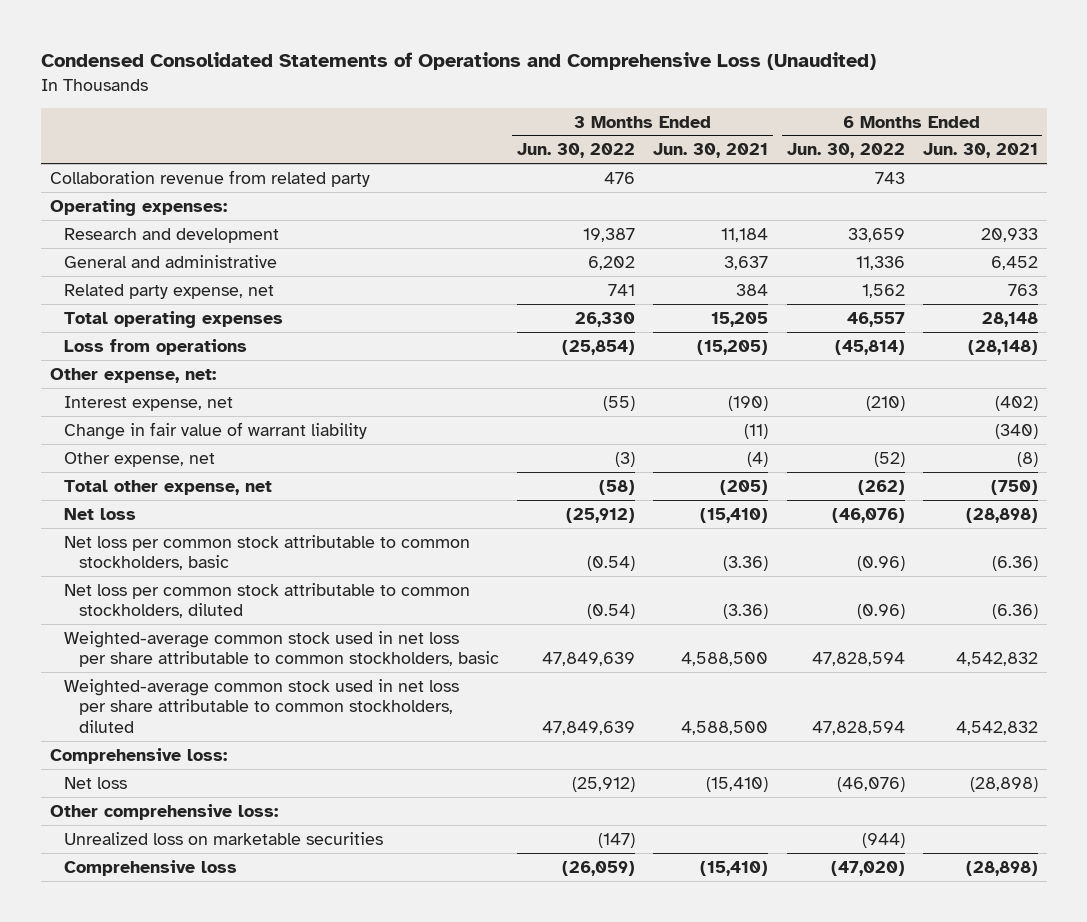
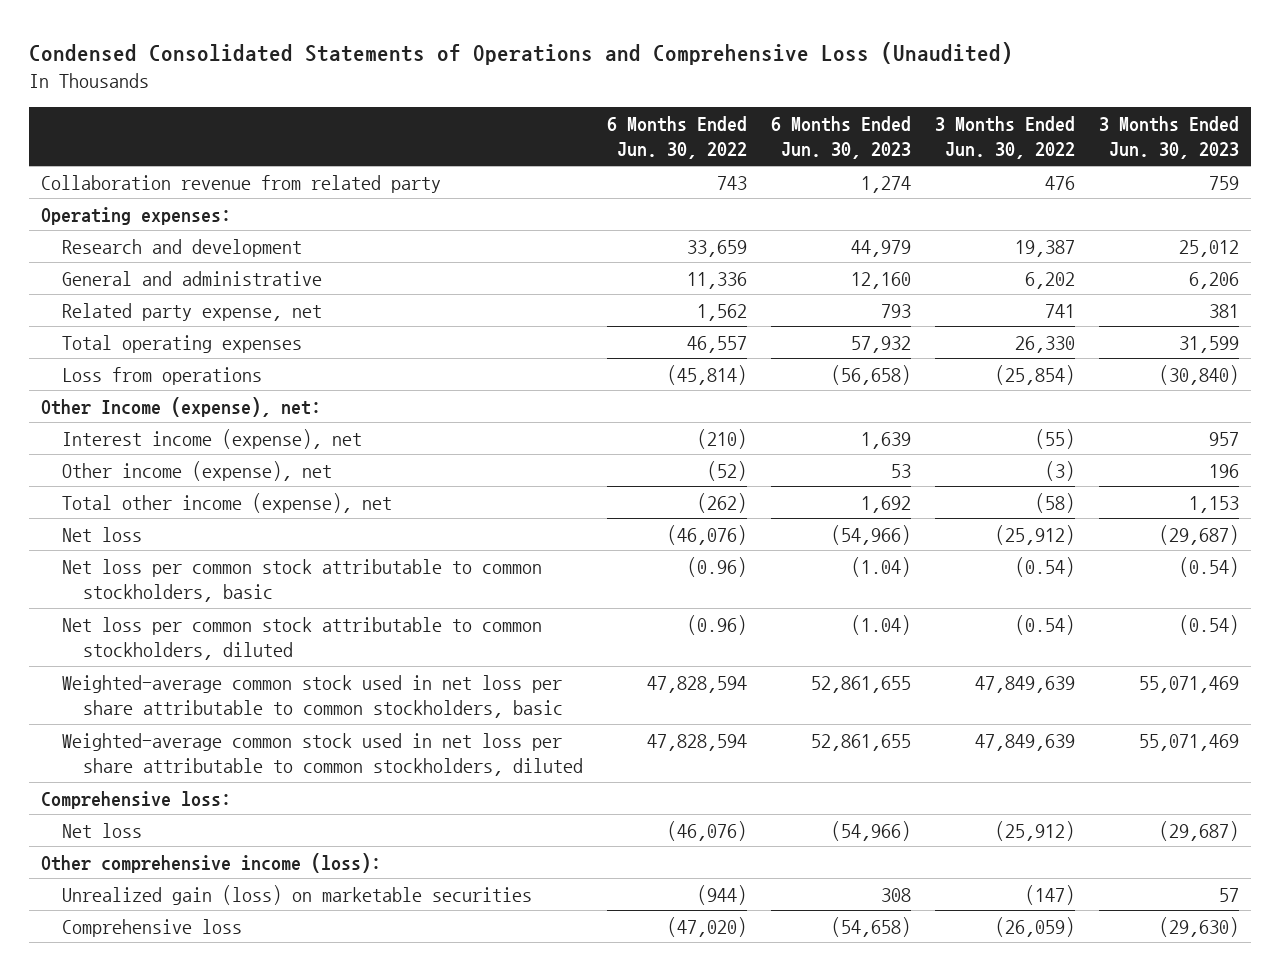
- | 3 Months Ended Jun. 30, 2022 | 3 Months Ended Jun. 30, 2021 | 6 Months Ended Jun. 30, 2022 | 6 Months Ended Jun. 30, 2021
+ | 6 Months Ended Jun. 30, 2022 | 6 Months Ended Jun. 30, 2023 | 3 Months Ended Jun. 30, 2022 | 3 Months Ended Jun. 30, 2023
- Other expense, net:
- Interest expense, net | (55) | (190) | (210) | (402)
- Change in fair value of warrant liability | | (11) | | (340)
- Other expense, net | (3) | (4) | (52) | (8)
- Total other expense, net | (58) | (205) | (262) | (750)
+ Other Income (expense), net:
+ Interest income (expense), net | (210) | 1,639 | (55) | 957
+ Other income (expense), net | (52) | 53 | (3) | 196
+ Total other income (expense), net | (262) | 1,692 | (58) | 1,153
- Other comprehensive loss:
- Unrealized loss on marketable securities | (147) | | (944) |
+ Other comprehensive income (loss):
+ Unrealized gain (loss) on marketable securities | (944) | 308 | (147) | 57

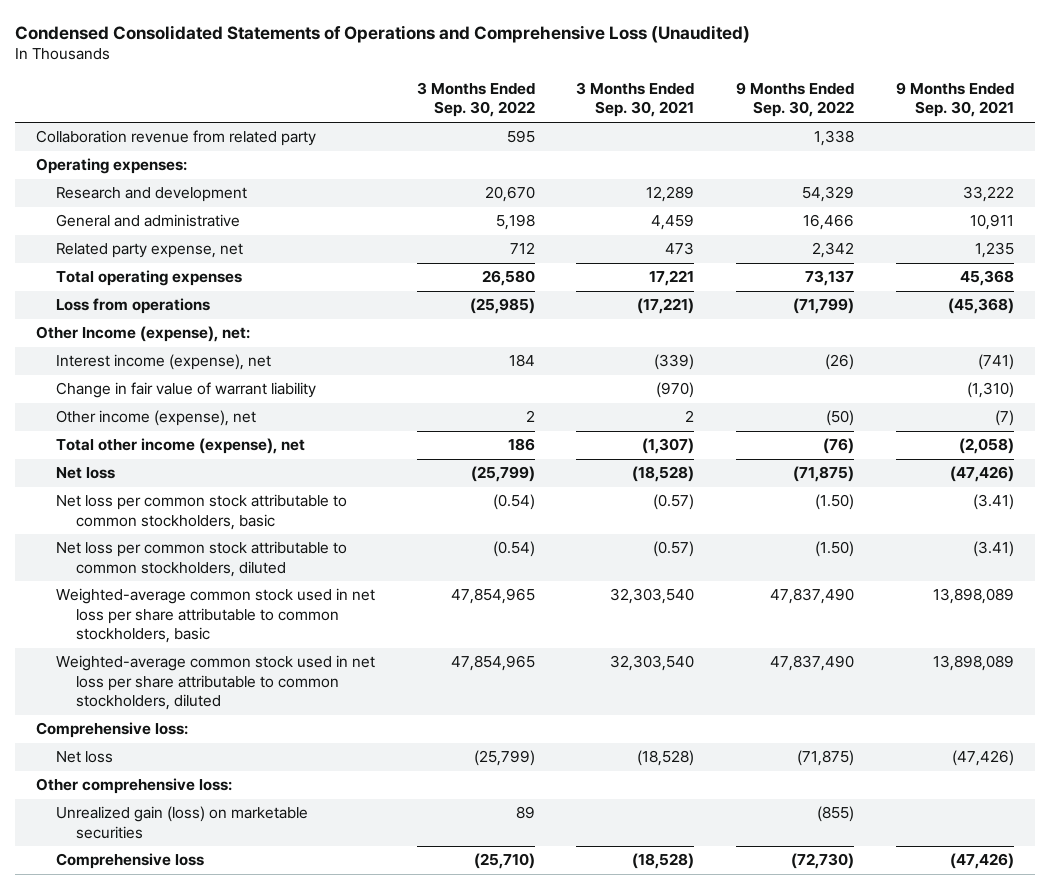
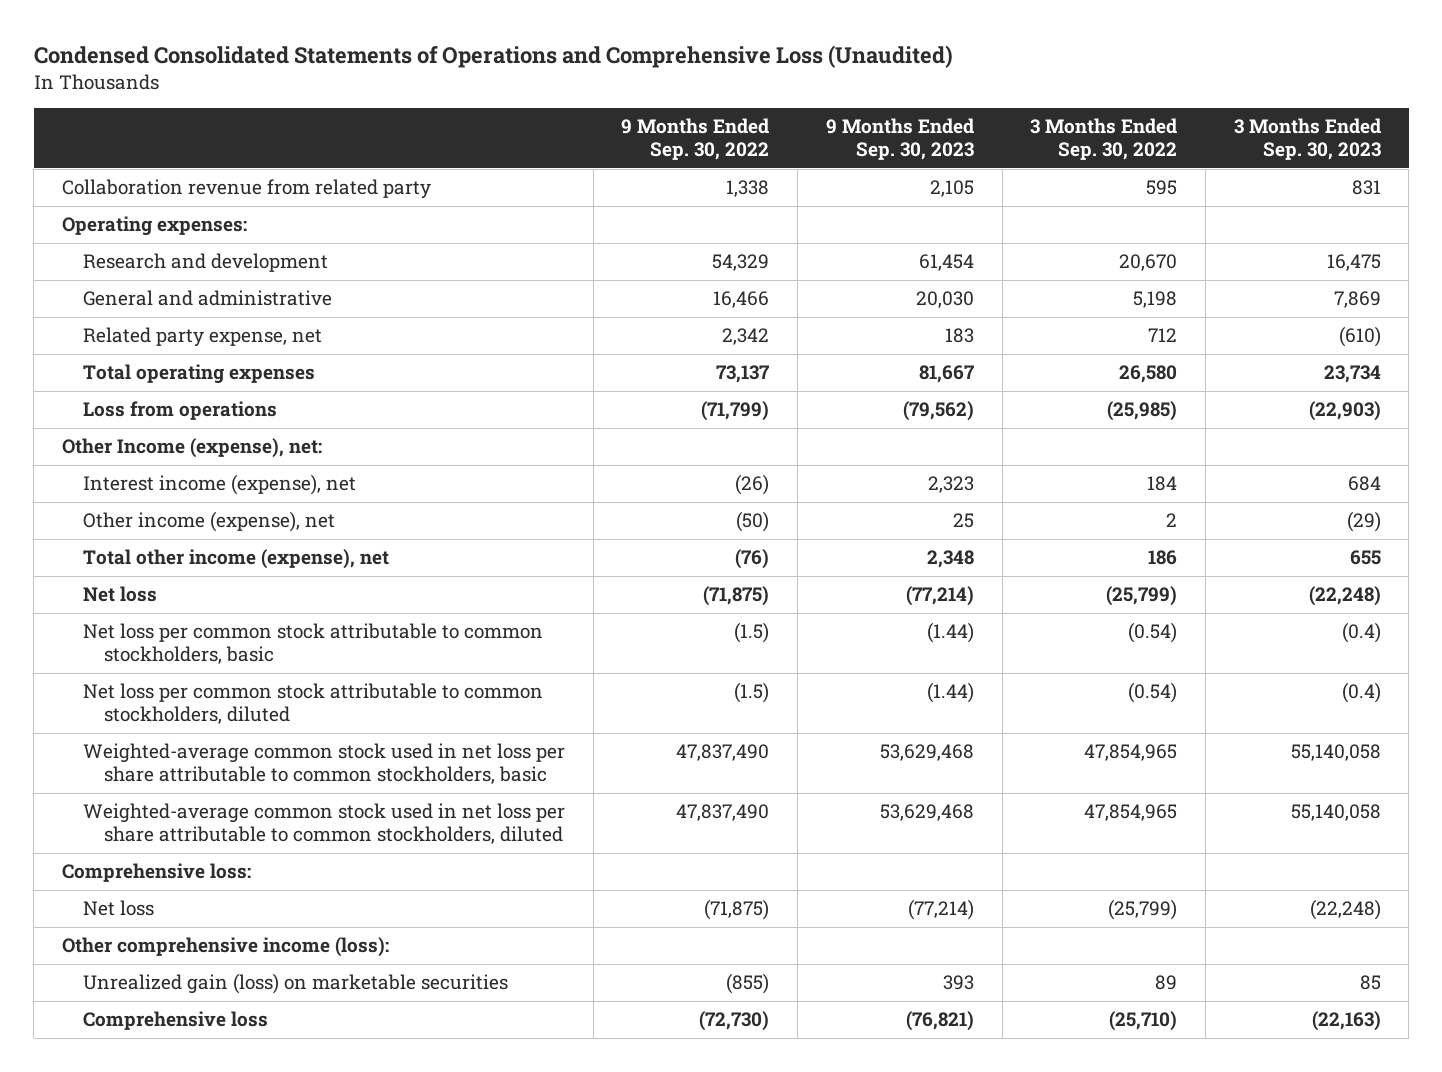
- | 3 Months Ended Sep. 30, 2022 | 3 Months Ended Sep. 30, 2021 | 9 Months Ended Sep. 30, 2022 | 9 Months Ended Sep. 30, 2021
+ | 9 Months Ended Sep. 30, 2022 | 9 Months Ended Sep. 30, 2023 | 3 Months Ended Sep. 30, 2022 | 3 Months Ended Sep. 30, 2023
- Change in fair value of warrant liability | | (970) | | (1,310)
- Net loss per common stock attributable to common stockholders, basic | (0.54) | (0.57) | (1.50) | (3.41)
- Net loss per common stock attributable to common stockholders, diluted | (0.54) | (0.57) | (1.50) | (3.41)
+ Net loss per common stock attributable to common stockholders, basic | (1.5) | (1.44) | (0.54) | (0.4)
+ Net loss per common stock attributable to common stockholders, diluted | (1.5) | (1.44) | (0.54) | (0.4)
- Other comprehensive loss:
+ Other comprehensive income (loss):

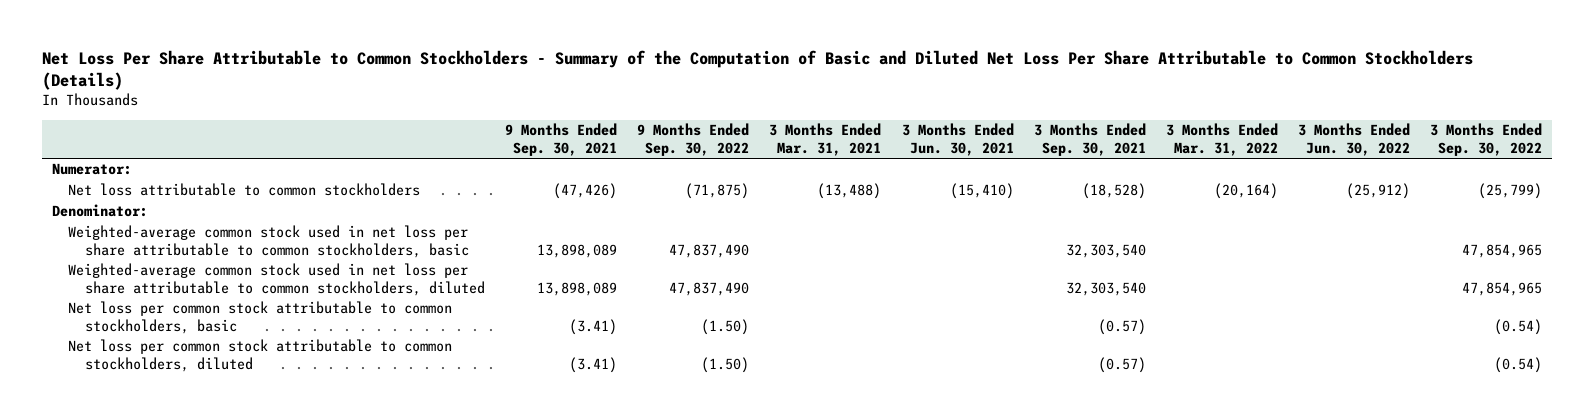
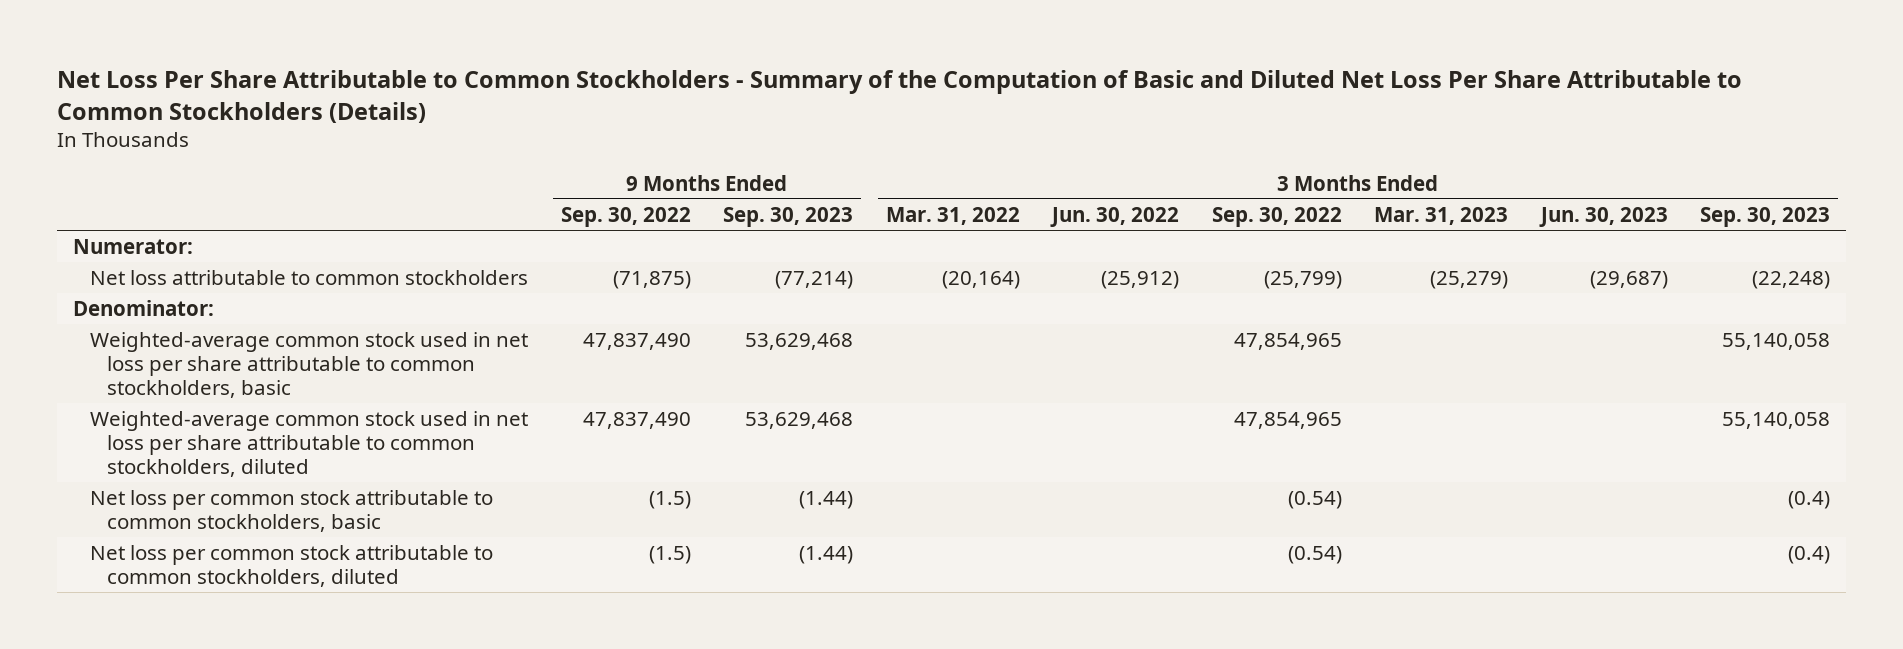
- | 9 Months Ended Sep. 30, 2021 | 9 Months Ended Sep. 30, 2022 | 3 Months Ended Mar. 31, 2021 | 3 Months Ended Jun. 30, 2021 | 3 Months Ended Sep. 30, 2021 | 3 Months Ended Mar. 31, 2022 | 3 Months Ended Jun. 30, 2022 | 3 Months Ended Sep. 30, 2022
+ | 9 Months Ended Sep. 30, 2022 | 9 Months Ended Sep. 30, 2023 | 3 Months Ended Mar. 31, 2022 | 3 Months Ended Jun. 30, 2022 | 3 Months Ended Sep. 30, 2022 | 3 Months Ended Mar. 31, 2023 | 3 Months Ended Jun. 30, 2023 | 3 Months Ended Sep. 30, 2023
- Net loss per common stock attributable to common stockholders, basic | (3.41) | (1.50) | | | (0.57) | | | (0.54)
- Net loss per common stock attributable to common stockholders, diluted | (3.41) | (1.50) | | | (0.57) | | | (0.54)
+ Net loss per common stock attributable to common stockholders, basic | (1.5) | (1.44) | | | (0.54) | | | (0.4)
+ Net loss per common stock attributable to common stockholders, diluted | (1.5) | (1.44) | | | (0.54) | | | (0.4)

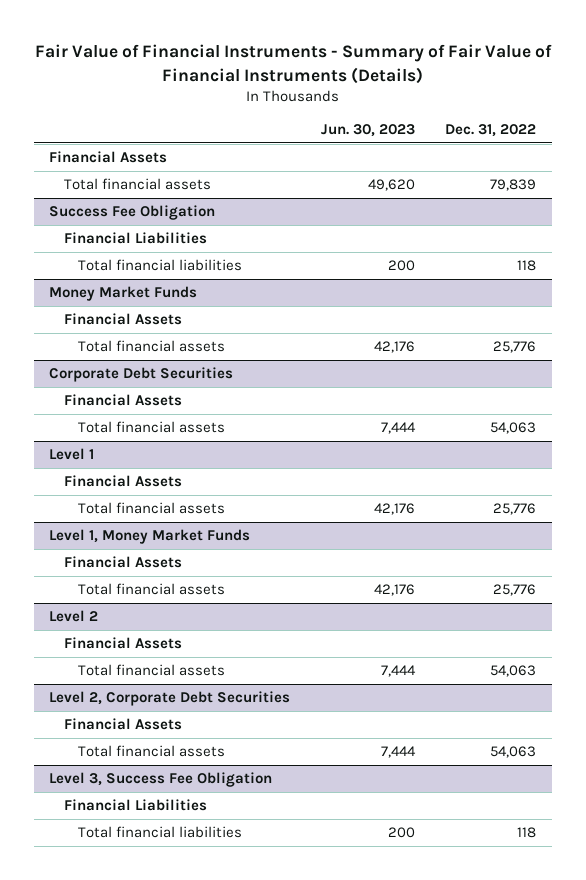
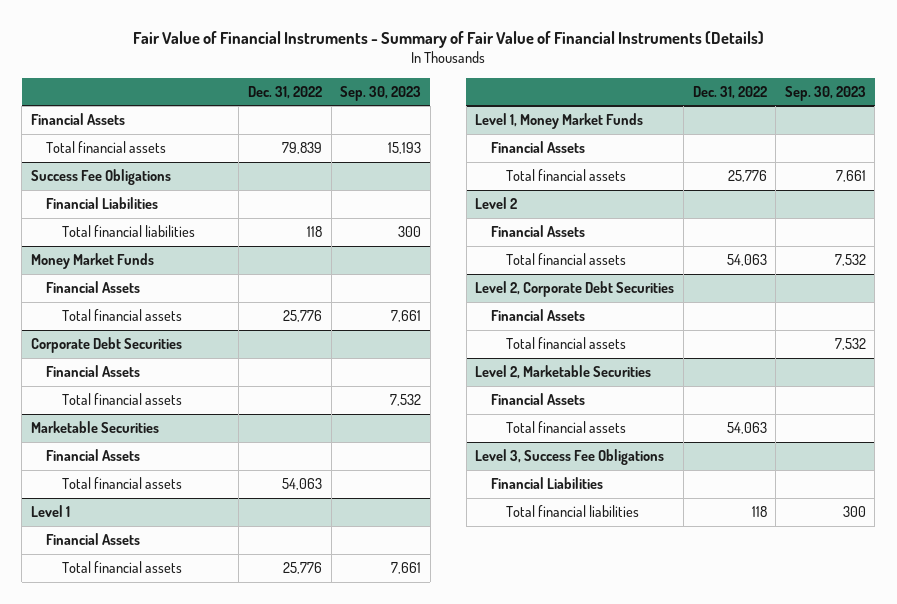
- | Jun. 30, 2023 | Dec. 31, 2022
+ | Dec. 31, 2022 | Sep. 30, 2023
- Success Fee Obligation
+ Success Fee Obligations
@ Corporate Debt Securities
+ Total financial assets | | 7,532
+ Marketable Securities
+ Financial Assets
@ Level 2, Corporate Debt Securities
+ Total financial assets | | 7,532
+ Level 2, Marketable Securities
+ Financial Assets
- Level 3, Success Fee Obligation
+ Level 3, Success Fee Obligations

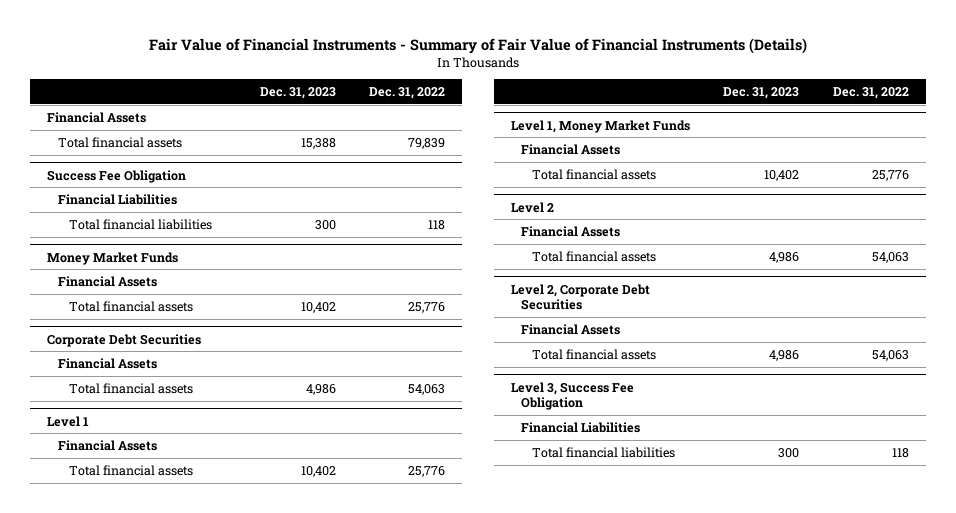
- | Dec. 31, 2022 | Sep. 30, 2023
+ | Dec. 31, 2023 | Dec. 31, 2022
- Success Fee Obligations
+ Success Fee Obligation
@ Corporate Debt Securities
- Total financial assets | | 7,532
- Marketable Securities
- Financial Assets
@ Level 2, Corporate Debt Securities
- Total financial assets | | 7,532
- Level 2, Marketable Securities
- Financial Assets
- Level 3, Success Fee Obligations
+ Level 3, Success Fee Obligation

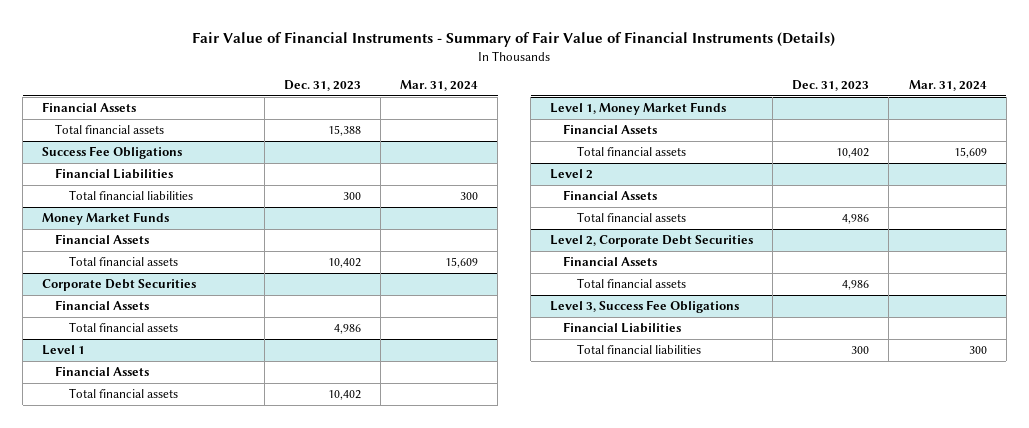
- | Dec. 31, 2023 | Dec. 31, 2022
+ | Dec. 31, 2023 | Mar. 31, 2024
- Success Fee Obligation
+ Success Fee Obligations
- Level 3, Success Fee Obligation
+ Level 3, Success Fee Obligations

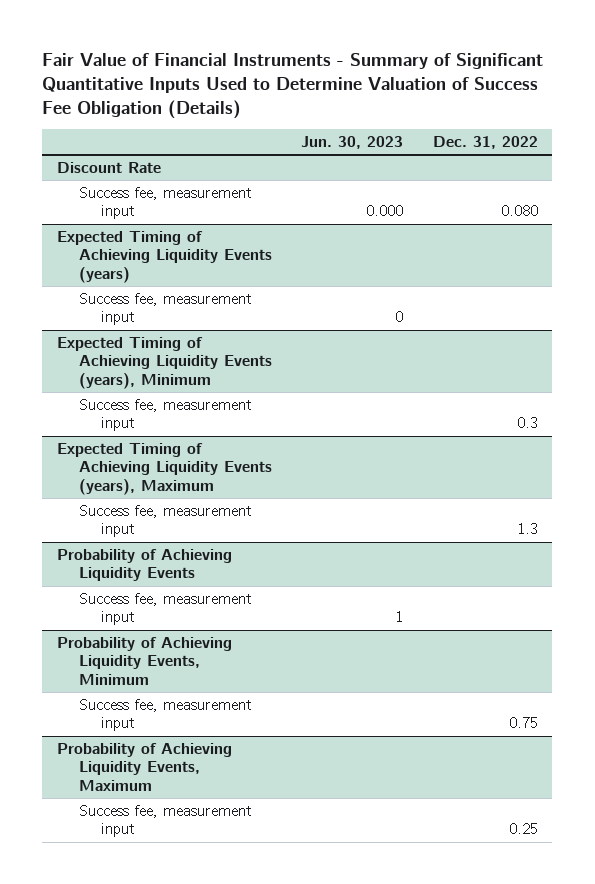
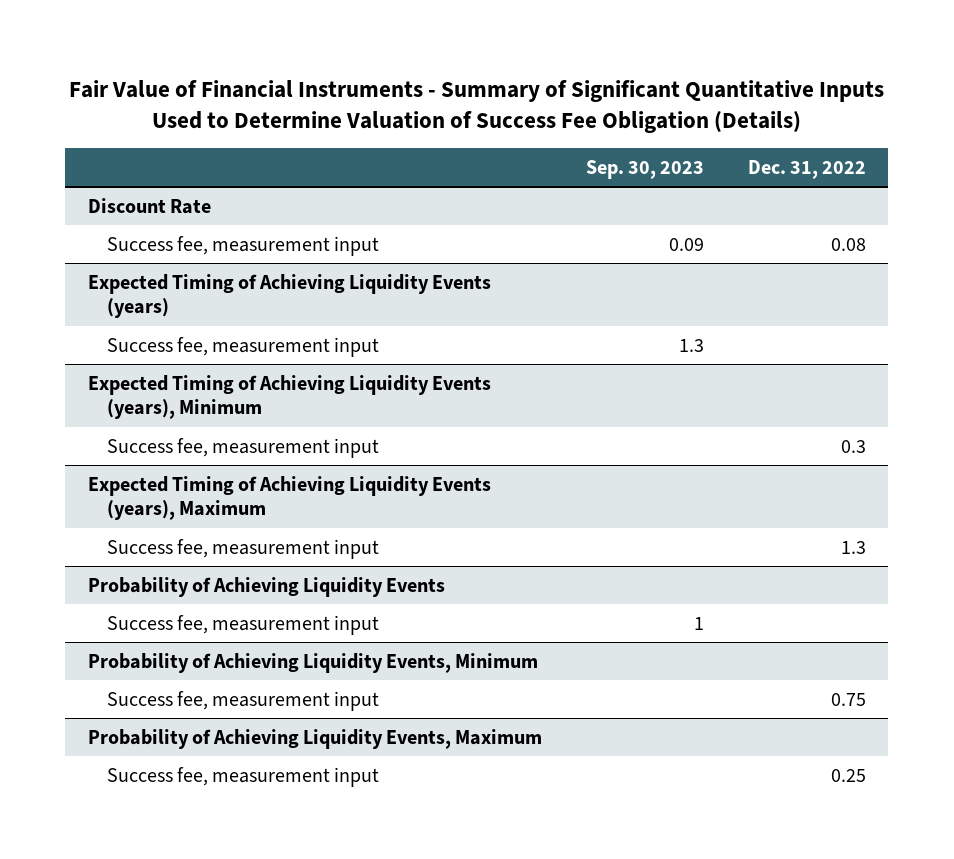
- | Jun. 30, 2023 | Dec. 31, 2022
+ | Sep. 30, 2023 | Dec. 31, 2022
@ Discount Rate
- Success fee, measurement input | 0.000 | 0.080
+ Success fee, measurement input | 0.09 | 0.08

